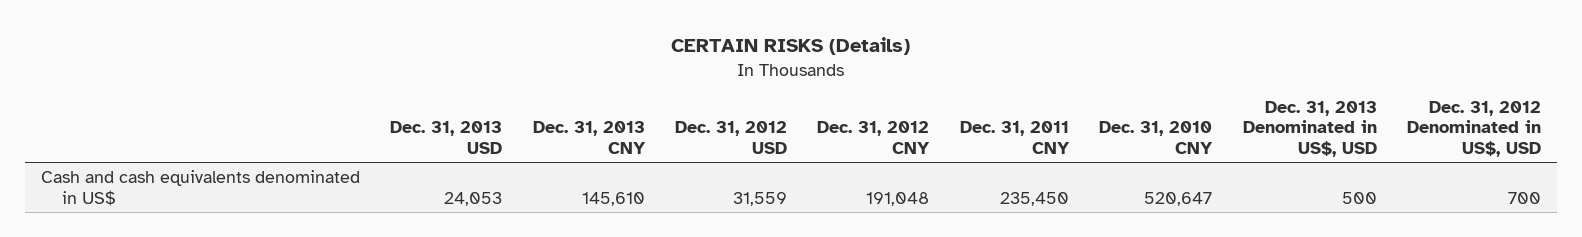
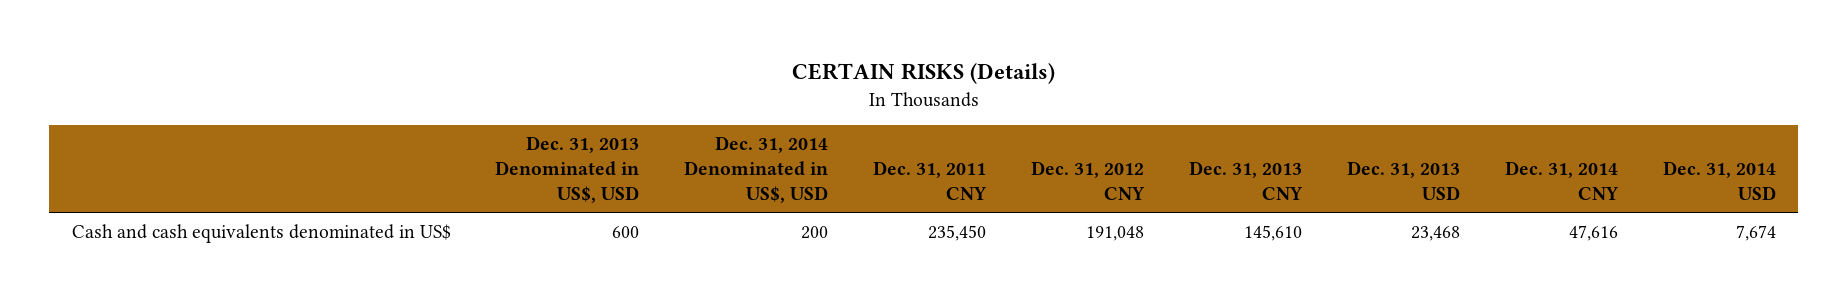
- | Dec. 31, 2013 USD | Dec. 31, 2013 CNY | Dec. 31, 2012 USD | Dec. 31, 2012 CNY | Dec. 31, 2011 CNY | Dec. 31, 2010 CNY | Dec. 31, 2013 Denominated in US$, USD | Dec. 31, 2012 Denominated in US$, USD
+ | Dec. 31, 2013 Denominated in US$, USD | Dec. 31, 2014 Denominated in US$, USD | Dec. 31, 2011 CNY | Dec. 31, 2012 CNY | Dec. 31, 2013 CNY | Dec. 31, 2013 USD | Dec. 31, 2014 CNY | Dec. 31, 2014 USD
- Cash and cash equivalents denominated in US$ | 24,053 | 145,610 | 31,559 | 191,048 | 235,450 | 520,647 | 500 | 700
+ Cash and cash equivalents denominated in US$ | 600 | 200 | 235,450 | 191,048 | 145,610 | 23,468 | 47,616 | 7,674

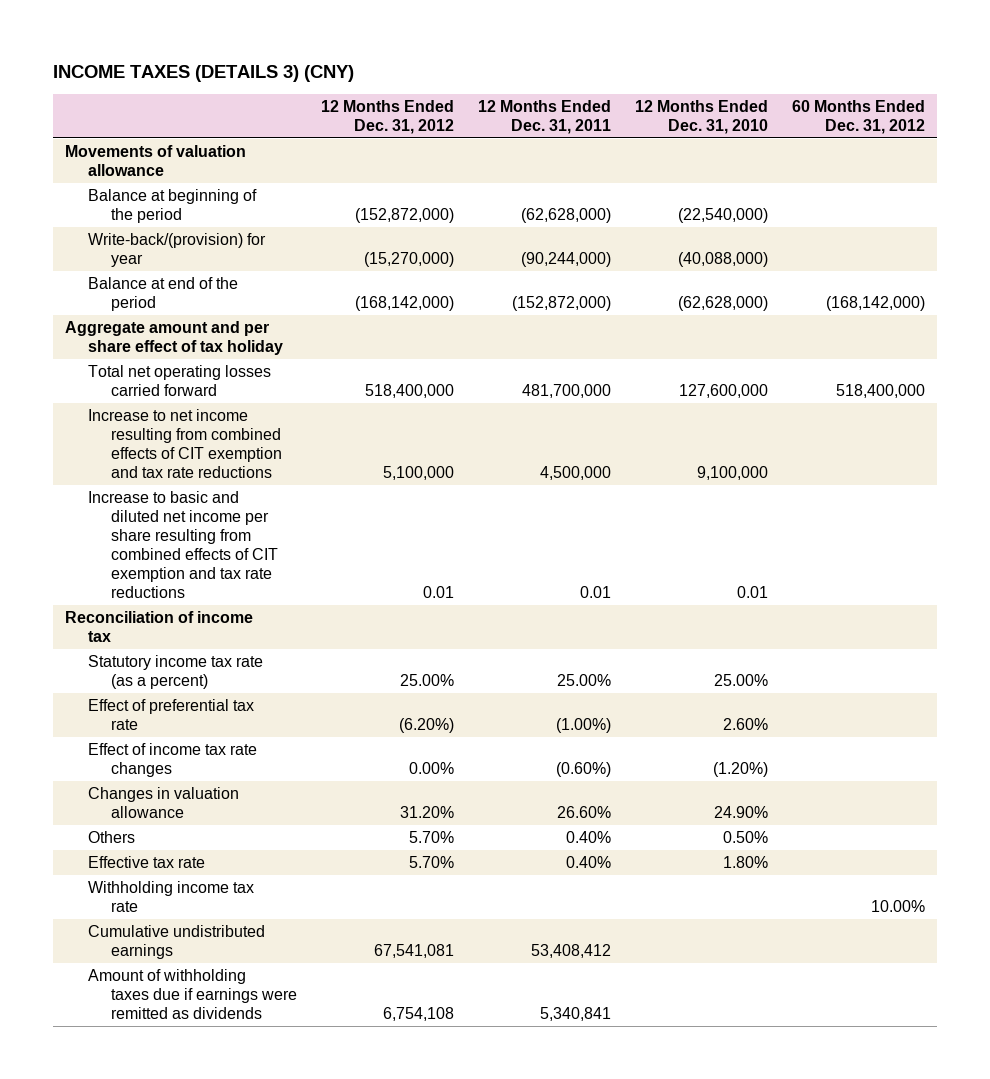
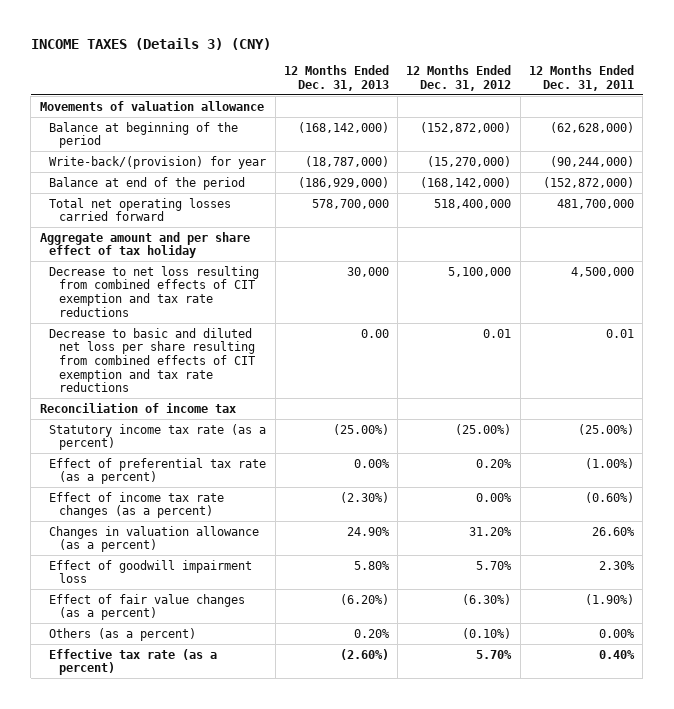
- INCOME TAXES (DETAILS 3) (CNY)
+ INCOME TAXES (Details 3) (CNY)
- | 12 Months Ended Dec. 31, 2012 | 12 Months Ended Dec. 31, 2011 | 12 Months Ended Dec. 31, 2010 | 60 Months Ended Dec. 31, 2012
+ | 12 Months Ended Dec. 31, 2013 | 12 Months Ended Dec. 31, 2012 | 12 Months Ended Dec. 31, 2011
- Increase to net income resulting from combined effects of CIT exemption and tax rate reductions | 5,100,000 | 4,500,000 | 9,100,000 |
- Increase to basic and diluted net income per share resulting from combined effects of CIT exemption and tax rate reductions | 0.01 | 0.01 | 0.01 |
moved down: Aggregate amount and per share effect of tax holiday
+ Decrease to net loss resulting from combined effects of CIT exemption and tax rate reductions | 30,000 | 5,100,000 | 4,500,000
+ Decrease to basic and diluted net loss per share resulting from combined effects of CIT exemption and tax rate reductions | 0.00 | 0.01 | 0.01
- Statutory income tax rate (as a percent) | 25.00% | 25.00% | 25.00% |
- Effect of preferential tax rate | (6.20%) | (1.00%) | 2.60% |
- Effect of income tax rate changes | 0.00% | (0.60%) | (1.20%) |
- Changes in valuation allowance | 31.20% | 26.60% | 24.90% |
- Others | 5.70% | 0.40% | 0.50% |
- Effective tax rate | 5.70% | 0.40% | 1.80% |
- Withholding income tax rate | | | | 10.00%
- Cumulative undistributed earnings | 67,541,081 | 53,408,412 | |
- Amount of withholding taxes due if earnings were remitted as dividends | 6,754,108 | 5,340,841 | |
+ Statutory income tax rate (as a percent) | (25.00%) | (25.00%) | (25.00%)
+ Effect of preferential tax rate (as a percent) | 0.00% | 0.20% | (1.00%)
+ Effect of income tax rate changes (as a percent) | (2.30%) | 0.00% | (0.60%)
+ Changes in valuation allowance (as a percent) | 24.90% | 31.20% | 26.60%
+ Effect of goodwill impairment loss | 5.80% | 5.70% | 2.30%
+ Effect of fair value changes (as a percent) | (6.20%) | (6.30%) | (1.90%)
+ Others (as a percent) | 0.20% | (0.10%) | 0.00%
+ Effective tax rate (as a percent) | (2.60%) | 5.70% | 0.40%

